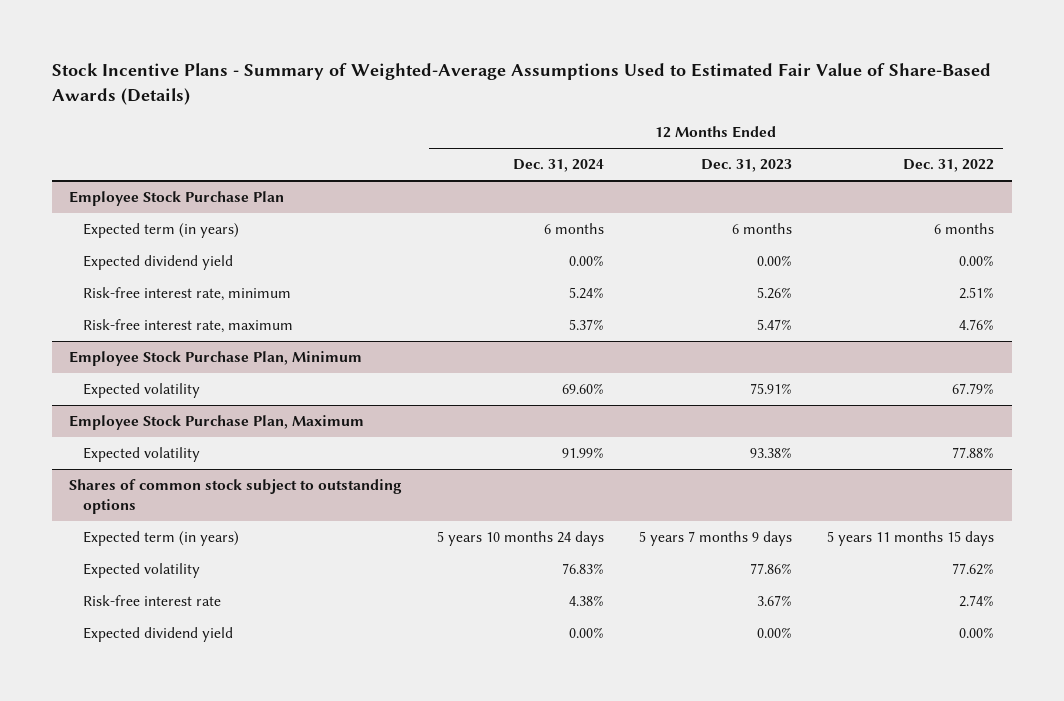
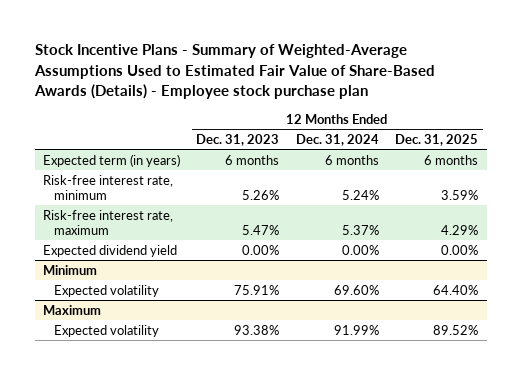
- Stock Incentive Plans - Summary of Weighted-Average Assumptions Used to Estimated Fair Value of Share-Based Awards (Details)
+ Stock Incentive Plans - Summary of Weighted-Average Assumptions Used to Estimated Fair Value of Share-Based Awards (Details) - Employee stock purchase plan
- | 12 Months Ended Dec. 31, 2024 | 12 Months Ended Dec. 31, 2023 | 12 Months Ended Dec. 31, 2022
+ | 12 Months Ended Dec. 31, 2023 | 12 Months Ended Dec. 31, 2024 | 12 Months Ended Dec. 31, 2025
- Employee Stock Purchase Plan
- Expected dividend yield | 0.00% | 0.00% | 0.00%
- Employee Stock Purchase Plan, Minimum
+ Expected dividend yield | 0.00% | 0.00% | 0.00%
+ Minimum
- Employee Stock Purchase Plan, Maximum
+ Maximum
- Shares of common stock subject to outstanding options
- Expected term (in years) | 5 years 10 months 24 days | 5 years 7 months 9 days | 5 years 11 months 15 days
- Expected volatility | 76.83% | 77.86% | 77.62%
- Risk-free interest rate | 4.38% | 3.67% | 2.74%
- Expected dividend yield | 0.00% | 0.00% | 0.00%

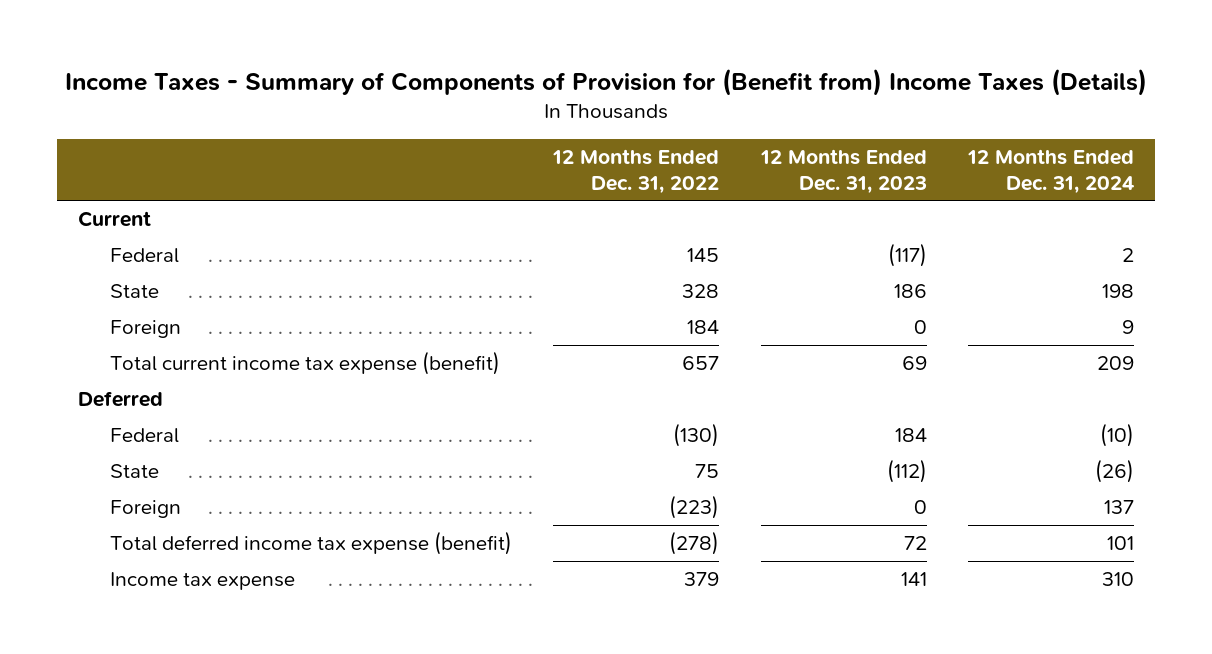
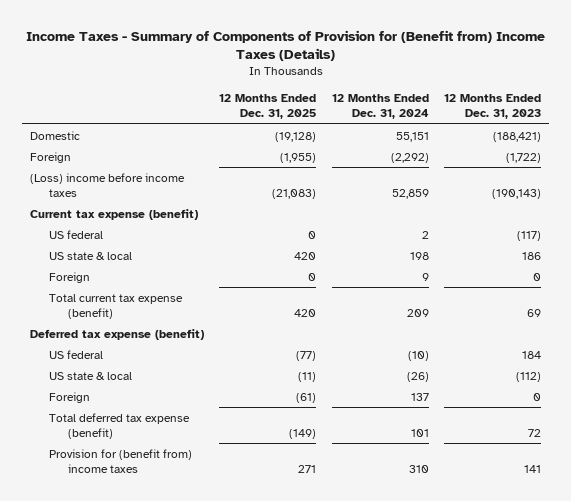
- | 12 Months Ended Dec. 31, 2022 | 12 Months Ended Dec. 31, 2023 | 12 Months Ended Dec. 31, 2024
+ | 12 Months Ended Dec. 31, 2025 | 12 Months Ended Dec. 31, 2024 | 12 Months Ended Dec. 31, 2023
- Current
- Federal | 145 | (117) | 2
- State | 328 | 186 | 198
+ Domestic | (19,128) | 55,151 | (188,421)
+ Foreign | (1,955) | (2,292) | (1,722)
+ (Loss) income before income taxes | (21,083) | 52,859 | (190,143)
+ Current tax expense (benefit)
+ US federal | 0 | 2 | (117)
+ US state & local | 420 | 198 | 186
- Total current income tax expense (benefit) | 657 | 69 | 209
- Deferred
- Federal | (130) | 184 | (10)
- State | 75 | (112) | (26)
+ Total current tax expense (benefit) | 420 | 209 | 69
+ Deferred tax expense (benefit)
+ US federal | (77) | (10) | 184
+ US state & local | (11) | (26) | (112)
- Total deferred income tax expense (benefit) | (278) | 72 | 101
- Income tax expense | 379 | 141 | 310
+ Total deferred tax expense (benefit) | (149) | 101 | 72
+ Provision for (benefit from) income taxes | 271 | 310 | 141

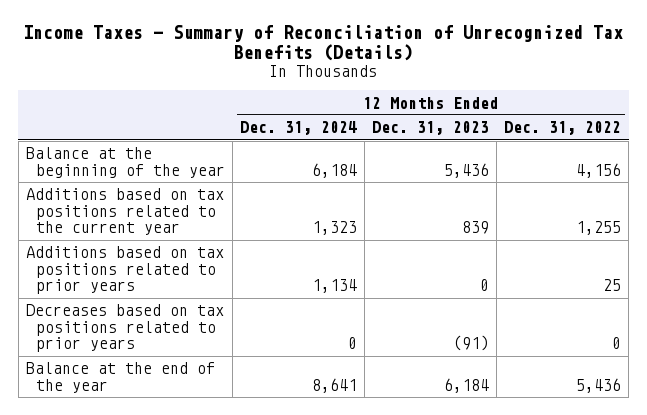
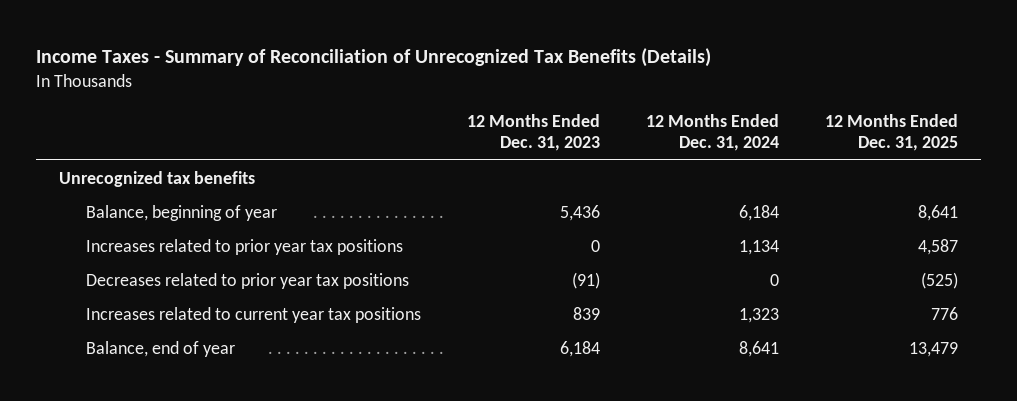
- | 12 Months Ended Dec. 31, 2024 | 12 Months Ended Dec. 31, 2023 | 12 Months Ended Dec. 31, 2022
+ | 12 Months Ended Dec. 31, 2023 | 12 Months Ended Dec. 31, 2024 | 12 Months Ended Dec. 31, 2025
- Balance at the beginning of the year | 6,184 | 5,436 | 4,156
- Additions based on tax positions related to the current year | 1,323 | 839 | 1,255
- Additions based on tax positions related to prior years | 1,134 | 0 | 25
- Decreases based on tax positions related to prior years | 0 | (91) | 0
- Balance at the end of the year | 8,641 | 6,184 | 5,436
+ Unrecognized tax benefits
+ Balance, beginning of year | 5,436 | 6,184 | 8,641
+ Increases related to prior year tax positions | 0 | 1,134 | 4,587
+ Decreases related to prior year tax positions | (91) | 0 | (525)
+ Increases related to current year tax positions | 839 | 1,323 | 776
+ Balance, end of year | 6,184 | 8,641 | 13,479

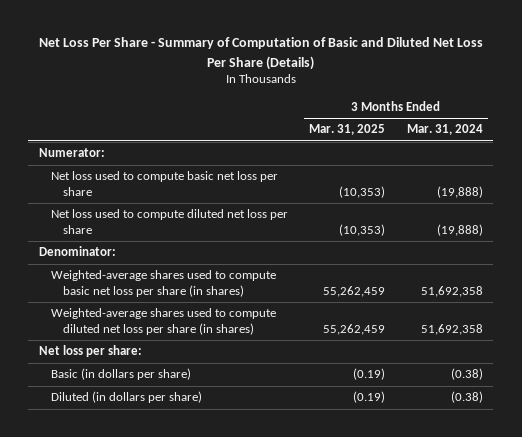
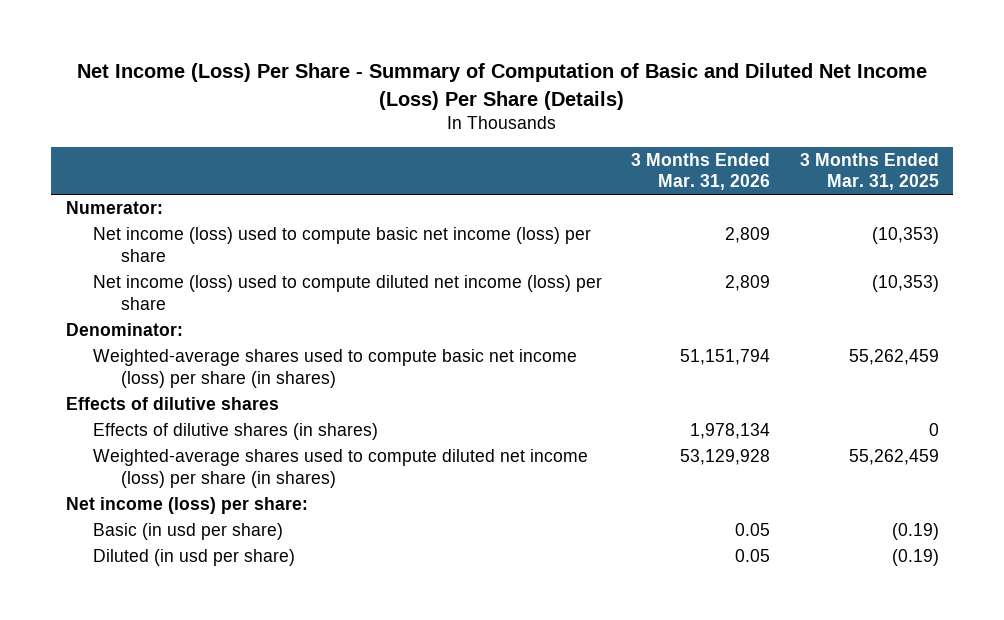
- Net Loss Per Share - Summary of Computation of Basic and Diluted Net Loss Per Share (Details)
+ Net Income (Loss) Per Share - Summary of Computation of Basic and Diluted Net Income (Loss) Per Share (Details)
- | 3 Months Ended Mar. 31, 2025 | 3 Months Ended Mar. 31, 2024
+ | 3 Months Ended Mar. 31, 2026 | 3 Months Ended Mar. 31, 2025
- Net loss used to compute basic net loss per share | (10,353) | (19,888)
- Net loss used to compute diluted net loss per share | (10,353) | (19,888)
+ Net income (loss) used to compute basic net income (loss) per share | 2,809 | (10,353)
+ Net income (loss) used to compute diluted net income (loss) per share | 2,809 | (10,353)
- Weighted-average shares used to compute basic net loss per share (in shares) | 55,262,459 | 51,692,358
- Weighted-average shares used to compute diluted net loss per share (in shares) | 55,262,459 | 51,692,358
- Net loss per share:
- Basic (in dollars per share) | (0.19) | (0.38)
- Diluted (in dollars per share) | (0.19) | (0.38)
+ Weighted-average shares used to compute basic net income (loss) per share (in shares) | 51,151,794 | 55,262,459
+ Effects of dilutive shares
+ Effects of dilutive shares (in shares) | 1,978,134 | 0
+ Weighted-average shares used to compute diluted net income (loss) per share (in shares) | 53,129,928 | 55,262,459
+ Net income (loss) per share:
+ Basic (in usd per share) | 0.05 | (0.19)
+ Diluted (in usd per share) | 0.05 | (0.19)

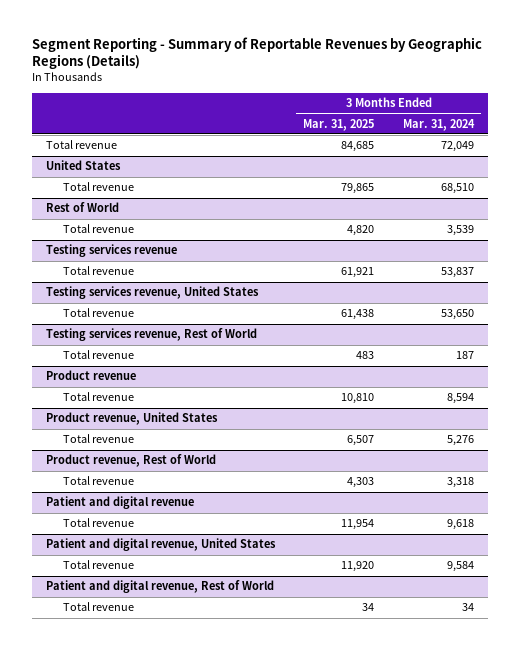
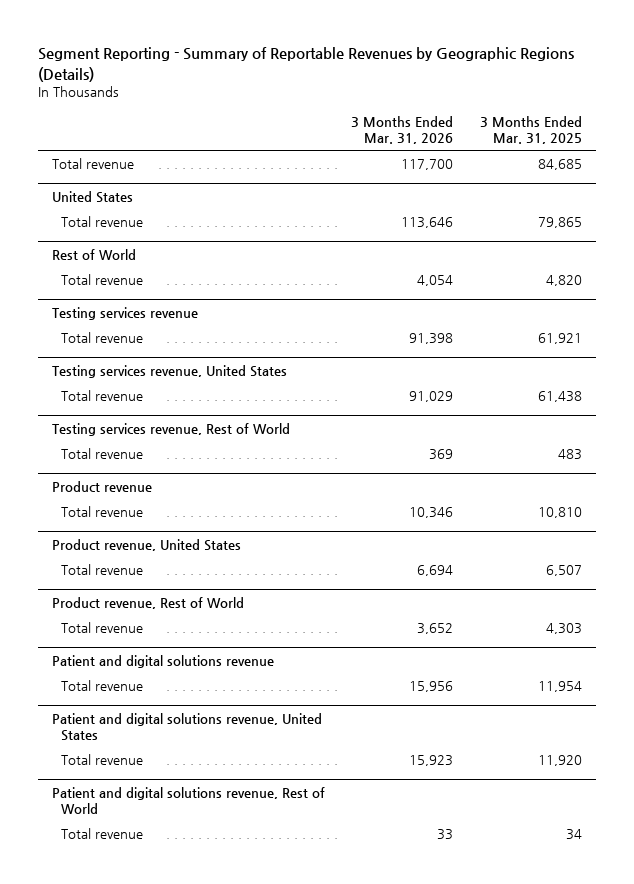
- | 3 Months Ended Mar. 31, 2025 | 3 Months Ended Mar. 31, 2024
+ | 3 Months Ended Mar. 31, 2026 | 3 Months Ended Mar. 31, 2025
- Patient and digital revenue
+ Patient and digital solutions revenue
- Patient and digital revenue, United States
+ Patient and digital solutions revenue, United States
- Patient and digital revenue, Rest of World
+ Patient and digital solutions revenue, Rest of World

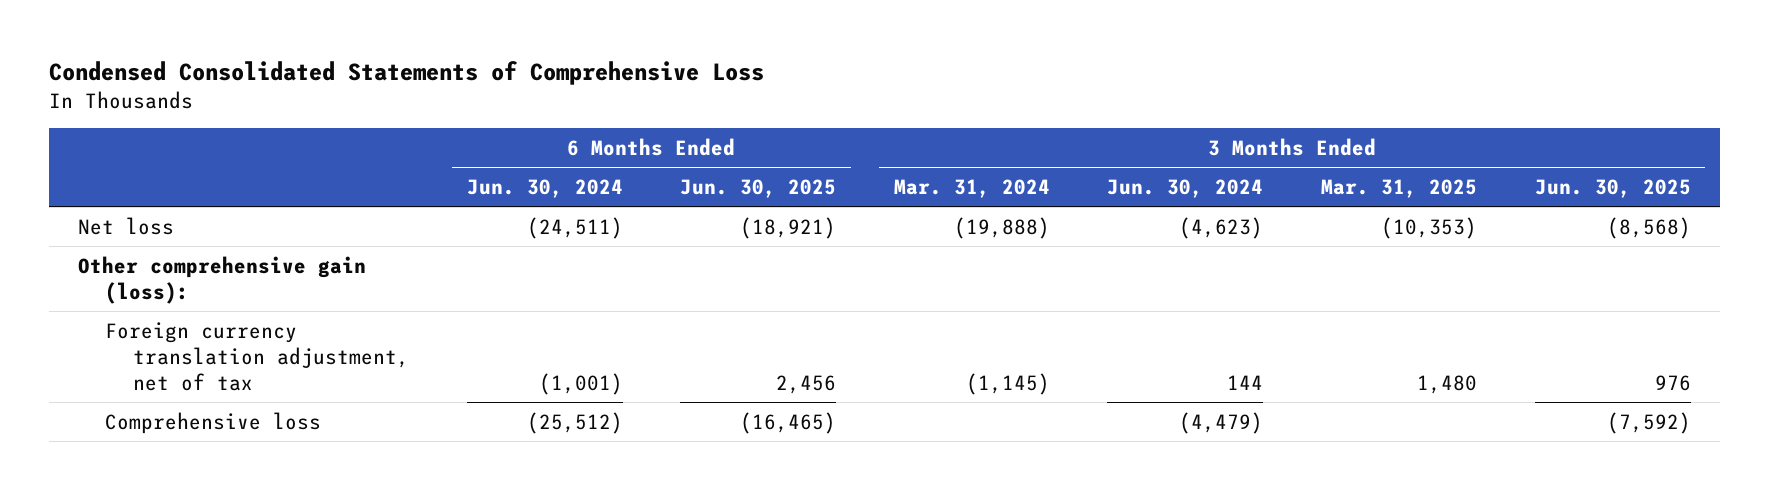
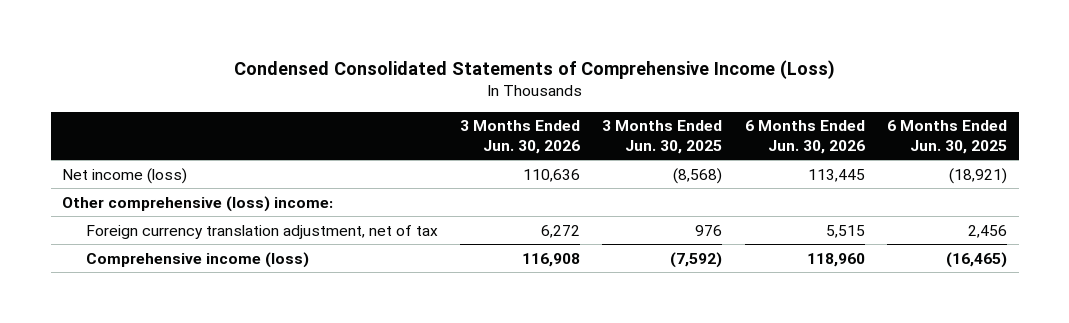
- Condensed Consolidated Statements of Comprehensive Loss
+ Condensed Consolidated Statements of Comprehensive Income (Loss)
- | 6 Months Ended Jun. 30, 2024 | 6 Months Ended Jun. 30, 2025 | 3 Months Ended Mar. 31, 2024 | 3 Months Ended Jun. 30, 2024 | 3 Months Ended Mar. 31, 2025 | 3 Months Ended Jun. 30, 2025
+ | 3 Months Ended Jun. 30, 2026 | 3 Months Ended Jun. 30, 2025 | 6 Months Ended Jun. 30, 2026 | 6 Months Ended Jun. 30, 2025
- Net loss | (24,511) | (18,921) | (19,888) | (4,623) | (10,353) | (8,568)
- Other comprehensive gain (loss):
+ Net income (loss) | 110,636 | (8,568) | 113,445 | (18,921)
+ Other comprehensive (loss) income:
- Comprehensive loss | (25,512) | (16,465) | | (4,479) | | (7,592)
+ Comprehensive income (loss) | 116,908 | (7,592) | 118,960 | (16,465)

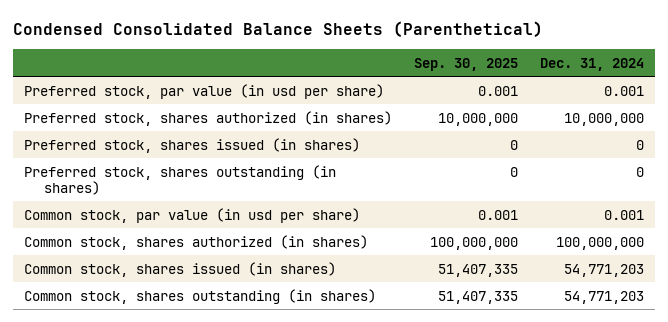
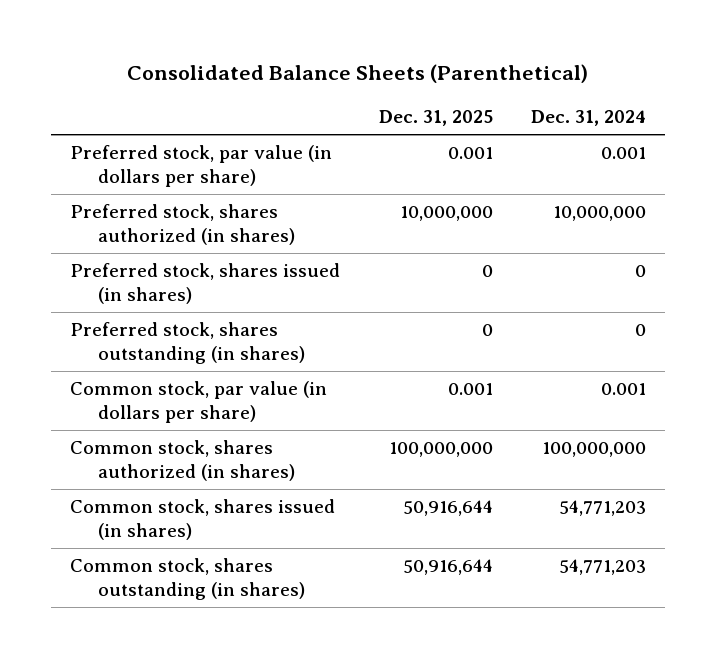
- Condensed Consolidated Balance Sheets (Parenthetical)
+ Consolidated Balance Sheets (Parenthetical)
- | Sep. 30, 2025 | Dec. 31, 2024
+ | Dec. 31, 2025 | Dec. 31, 2024
- Preferred stock, par value (in usd per share) | 0.001 | 0.001
+ Preferred stock, par value (in dollars per share) | 0.001 | 0.001
- Common stock, par value (in usd per share) | 0.001 | 0.001
+ Common stock, par value (in dollars per share) | 0.001 | 0.001

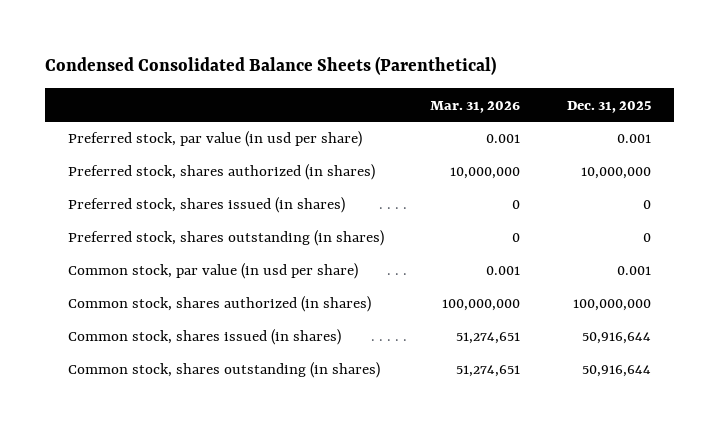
- Consolidated Balance Sheets (Parenthetical)
+ Condensed Consolidated Balance Sheets (Parenthetical)
- | Dec. 31, 2025 | Dec. 31, 2024
+ | Mar. 31, 2026 | Dec. 31, 2025
- Preferred stock, par value (in dollars per share) | 0.001 | 0.001
+ Preferred stock, par value (in usd per share) | 0.001 | 0.001
- Common stock, par value (in dollars per share) | 0.001 | 0.001
+ Common stock, par value (in usd per share) | 0.001 | 0.001

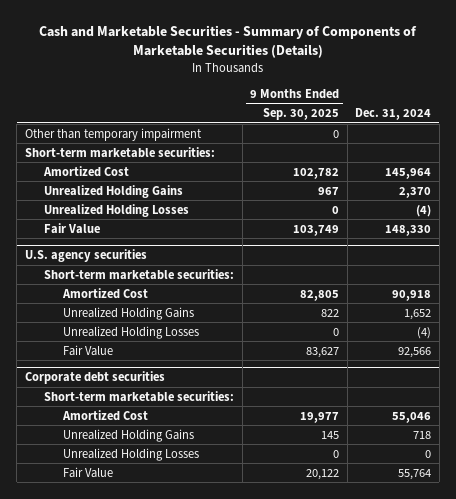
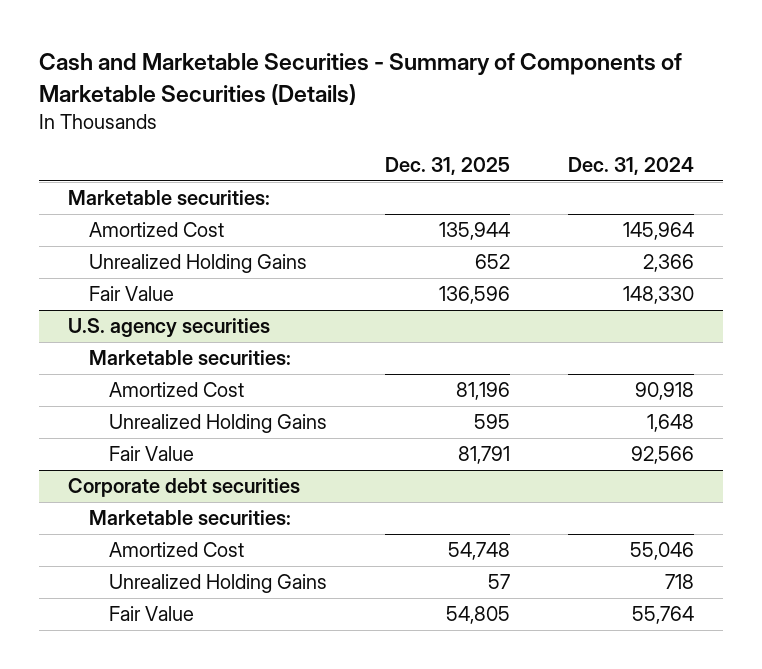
- | 9 Months Ended Sep. 30, 2025 | Dec. 31, 2024
+ | Dec. 31, 2025 | Dec. 31, 2024
- Other than temporary impairment | 0 |
- Short-term marketable securities:
+ Marketable securities:
- Unrealized Holding Gains | 967 | 2,370
- Unrealized Holding Losses | 0 | (4)
+ Unrealized Holding Gains | 652 | 2,366
@ U.S. agency securities
- Short-term marketable securities:
+ Marketable securities:
- Unrealized Holding Gains | 822 | 1,652
- Unrealized Holding Losses | 0 | (4)
+ Unrealized Holding Gains | 595 | 1,648
@ Corporate debt securities
- Short-term marketable securities:
+ Marketable securities:
- Unrealized Holding Losses | 0 | 0

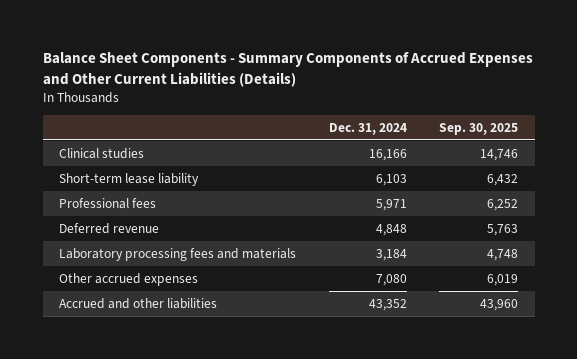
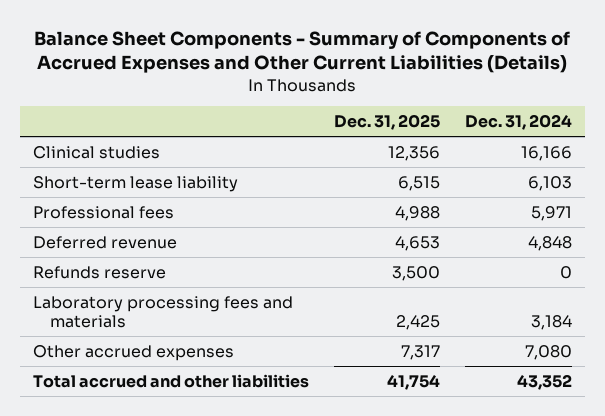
- Balance Sheet Components - Summary Components of Accrued Expenses and Other Current Liabilities (Details)
+ Balance Sheet Components - Summary of Components of Accrued Expenses and Other Current Liabilities (Details)
- | Dec. 31, 2024 | Sep. 30, 2025
+ | Dec. 31, 2025 | Dec. 31, 2024
+ Refunds reserve | 3,500 | 0
- Accrued and other liabilities | 43,352 | 43,960
+ Total accrued and other liabilities | 41,754 | 43,352

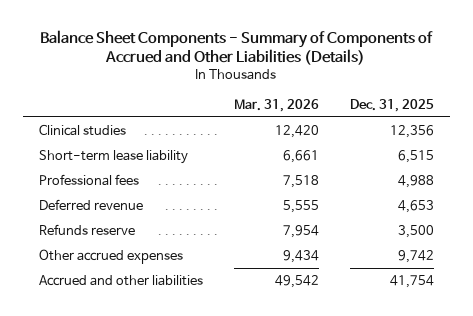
- Balance Sheet Components - Summary of Components of Accrued Expenses and Other Current Liabilities (Details)
+ Balance Sheet Components - Summary of Components of Accrued and Other Liabilities (Details)
- | Dec. 31, 2025 | Dec. 31, 2024
+ | Mar. 31, 2026 | Dec. 31, 2025
- Laboratory processing fees and materials | 2,425 | 3,184
- Other accrued expenses | 7,317 | 7,080
- Total accrued and other liabilities | 41,754 | 43,352
+ Other accrued expenses | 9,434 | 9,742
+ Accrued and other liabilities | 49,542 | 41,754

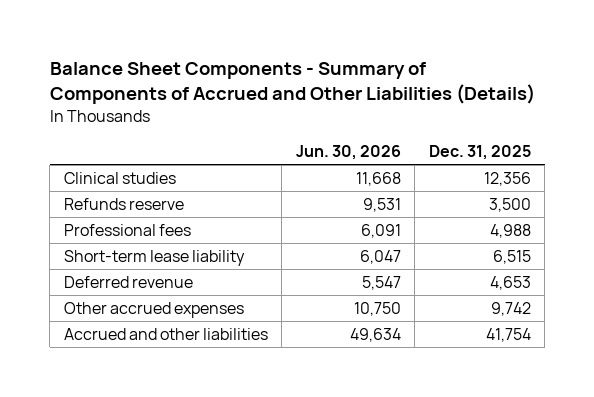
- | Mar. 31, 2026 | Dec. 31, 2025
+ | Jun. 30, 2026 | Dec. 31, 2025
moved up: Refunds reserve | 9,531 | 3,500
moved down: Short-term lease liability | 6,047 | 6,515

